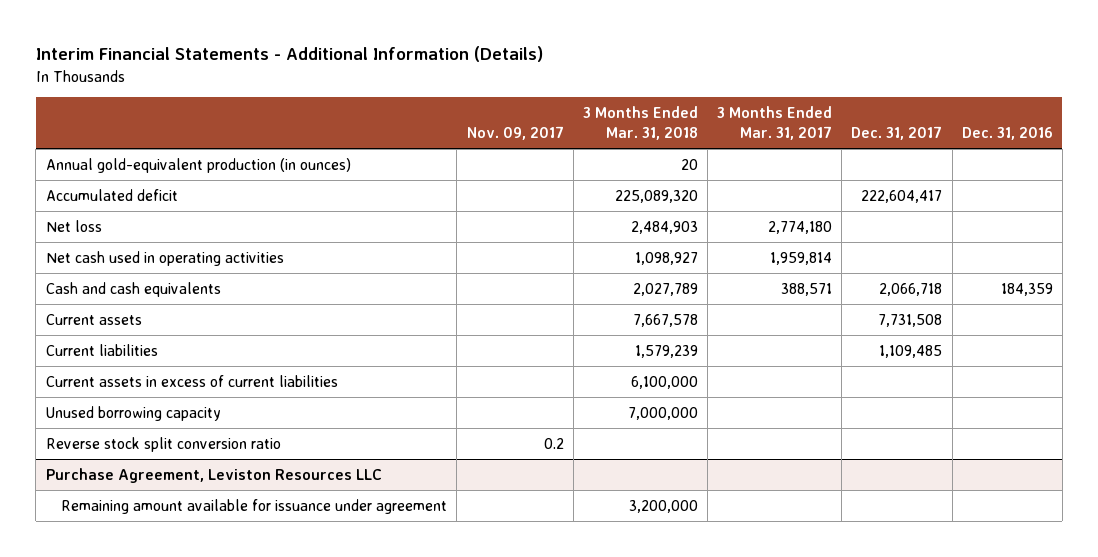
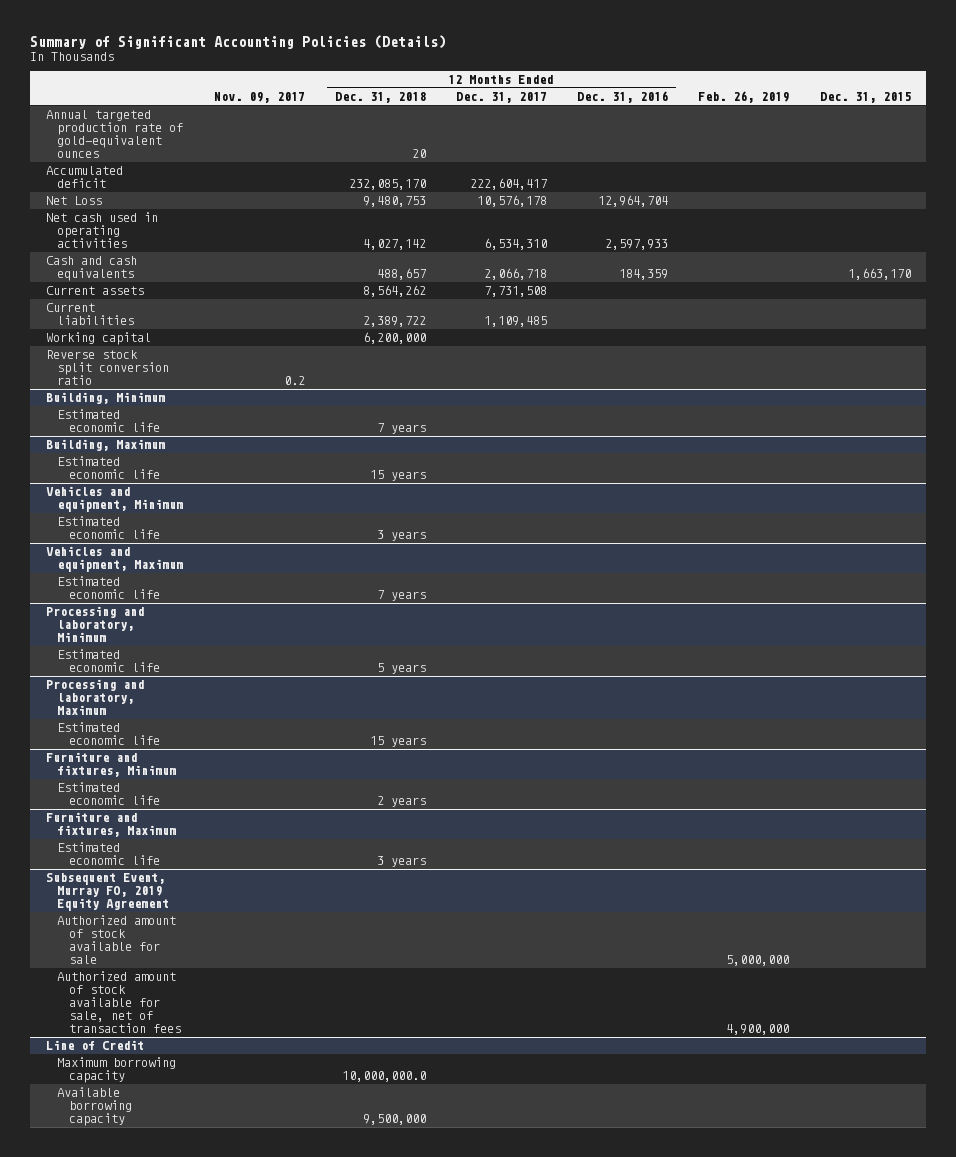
- Interim Financial Statements - Additional Information (Details)
+ Summary of Significant Accounting Policies (Details)
- | Nov. 09, 2017 | 3 Months Ended Mar. 31, 2018 | 3 Months Ended Mar. 31, 2017 | Dec. 31, 2017 | Dec. 31, 2016
+ | Nov. 09, 2017 | 12 Months Ended Dec. 31, 2018 | 12 Months Ended Dec. 31, 2017 | 12 Months Ended Dec. 31, 2016 | Feb. 26, 2019 | Dec. 31, 2015
- Annual gold-equivalent production (in ounces) | | 20 | | |
+ Annual targeted production rate of gold-equivalent ounces | | 20 | | | |
- Net loss | | 2,484,903 | 2,774,180 | |
+ Net Loss | | 9,480,753 | 10,576,178 | 12,964,704 | |
- Current assets in excess of current liabilities | | 6,100,000 | | |
- Unused borrowing capacity | | 7,000,000 | | |
+ Working capital | | 6,200,000 | | | |
- Purchase Agreement, Leviston Resources LLC
- Remaining amount available for issuance under agreement | | 3,200,000 | | |
+ Building, Minimum
+ Estimated economic life | | 7 years | | | |
+ Building, Maximum
+ Estimated economic life | | 15 years | | | |
+ Vehicles and equipment, Minimum
+ Estimated economic life | | 3 years | | | |
+ Vehicles and equipment, Maximum
+ Estimated economic life | | 7 years | | | |
+ Processing and laboratory, Minimum
+ Estimated economic life | | 5 years | | | |
+ Processing and laboratory, Maximum
+ Estimated economic life | | 15 years | | | |
+ Furniture and fixtures, Minimum
+ Estimated economic life | | 2 years | | | |
+ Furniture and fixtures, Maximum
+ Estimated economic life | | 3 years | | | |
+ Subsequent Event, Murray FO, 2019 Equity Agreement
+ Authorized amount of stock available for sale | | | | | 5,000,000 |
+ Authorized amount of stock available for sale, net of transaction fees | | | | | 4,900,000 |
+ Line of Credit
+ Maximum borrowing capacity | | 10,000,000.0 | | | |
+ Available borrowing capacity | | 9,500,000 | | | |

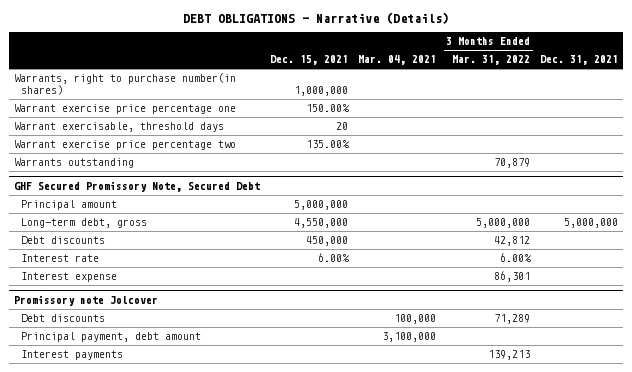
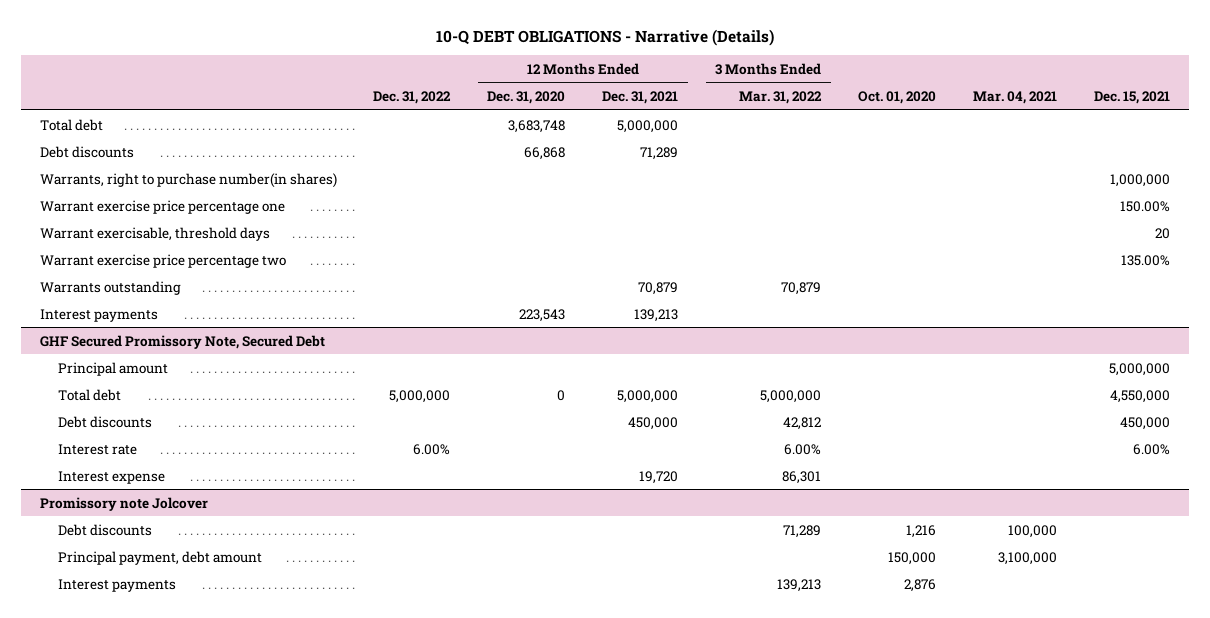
- DEBT OBLIGATIONS - Narrative (Details)
+ 10-Q DEBT OBLIGATIONS - Narrative (Details)
- | Dec. 15, 2021 | Mar. 04, 2021 | 3 Months Ended Mar. 31, 2022 | Dec. 31, 2021
+ | Dec. 31, 2022 | 12 Months Ended Dec. 31, 2020 | 12 Months Ended Dec. 31, 2021 | 3 Months Ended Mar. 31, 2022 | Oct. 01, 2020 | Mar. 04, 2021 | Dec. 15, 2021
+ Total debt | | 3,683,748 | 5,000,000 | | | |
+ Debt discounts | | 66,868 | 71,289 | | | |
+ Interest payments | | 223,543 | 139,213 | | | |
@ GHF Secured Promissory Note, Secured Debt
- Long-term debt, gross | 4,550,000 | | 5,000,000 | 5,000,000
+ Total debt | 5,000,000 | 0 | 5,000,000 | 5,000,000 | | | 4,550,000

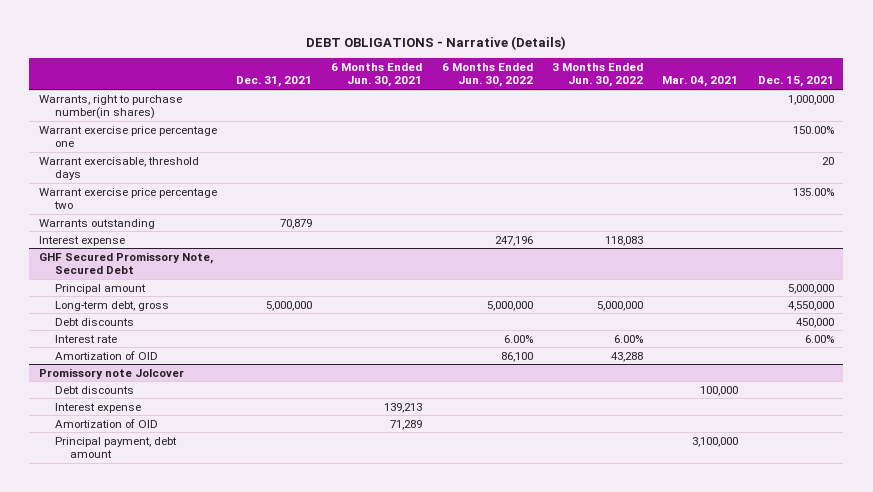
- 10-Q DEBT OBLIGATIONS - Narrative (Details)
+ DEBT OBLIGATIONS - Narrative (Details)
- | Dec. 31, 2022 | 12 Months Ended Dec. 31, 2020 | 12 Months Ended Dec. 31, 2021 | 3 Months Ended Mar. 31, 2022 | Oct. 01, 2020 | Mar. 04, 2021 | Dec. 15, 2021
+ | Dec. 31, 2021 | 6 Months Ended Jun. 30, 2021 | 6 Months Ended Jun. 30, 2022 | 3 Months Ended Jun. 30, 2022 | Mar. 04, 2021 | Dec. 15, 2021
- Total debt | | 3,683,748 | 5,000,000 | | | |
- Debt discounts | | 66,868 | 71,289 | | | |
- Interest payments | | 223,543 | 139,213 | | | |
+ Interest expense | | | 247,196 | 118,083 | |
@ GHF Secured Promissory Note, Secured Debt
- Total debt | 5,000,000 | 0 | 5,000,000 | 5,000,000 | | | 4,550,000
+ Long-term debt, gross | 5,000,000 | | 5,000,000 | 5,000,000 | | 4,550,000
- Interest expense | | | 19,720 | 86,301 | | |
+ Amortization of OID | | | 86,100 | 43,288 | |
@ Promissory note Jolcover
+ Interest expense | | 139,213 | | | |
+ Amortization of OID | | 71,289 | | | |
- Interest payments | | | | 139,213 | 2,876 | |

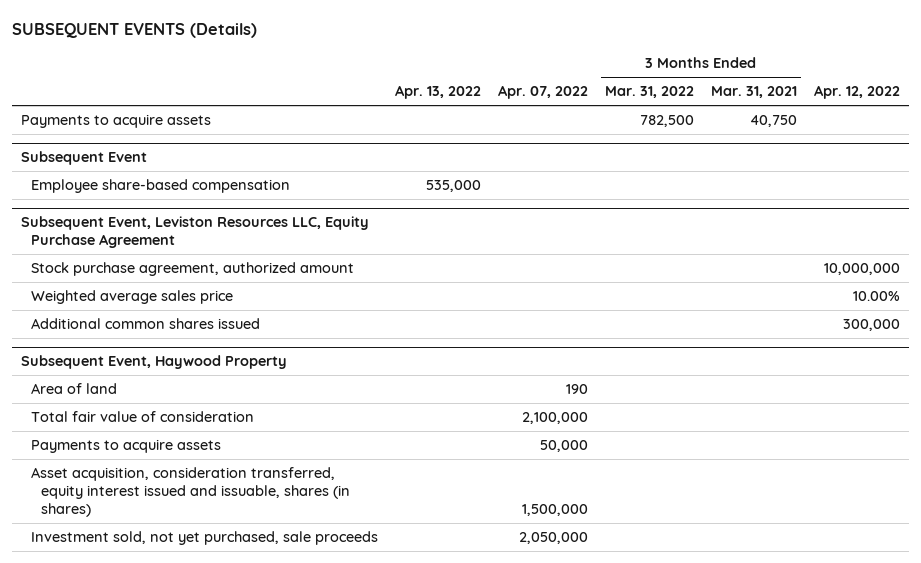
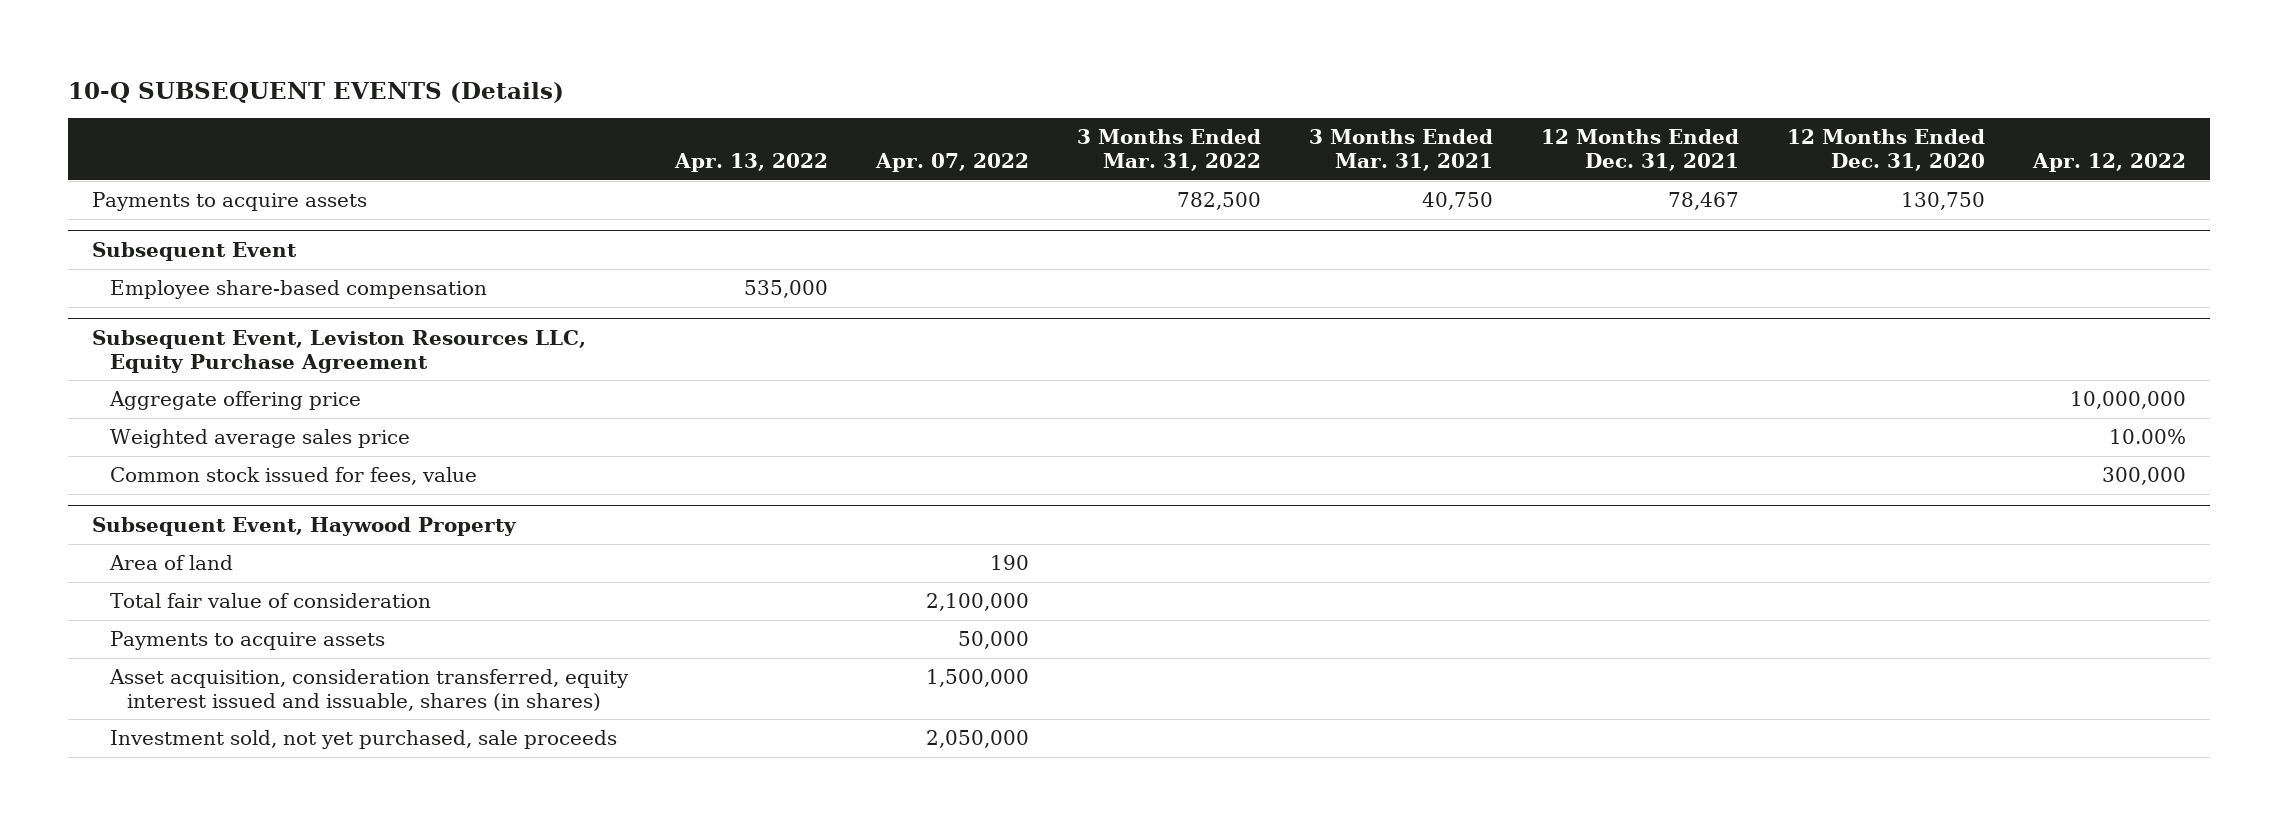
- SUBSEQUENT EVENTS (Details)
+ 10-Q SUBSEQUENT EVENTS (Details)
- | Apr. 13, 2022 | Apr. 07, 2022 | 3 Months Ended Mar. 31, 2022 | 3 Months Ended Mar. 31, 2021 | Apr. 12, 2022
+ | Apr. 13, 2022 | Apr. 07, 2022 | 3 Months Ended Mar. 31, 2022 | 3 Months Ended Mar. 31, 2021 | 12 Months Ended Dec. 31, 2021 | 12 Months Ended Dec. 31, 2020 | Apr. 12, 2022
@ Subsequent Event, Leviston Resources LLC, Equity Purchase Agreement
- Stock purchase agreement, authorized amount | | | | | 10,000,000
+ Aggregate offering price | | | | | | | 10,000,000
- Additional common shares issued | | | | | 300,000
+ Common stock issued for fees, value | | | | | | | 300,000

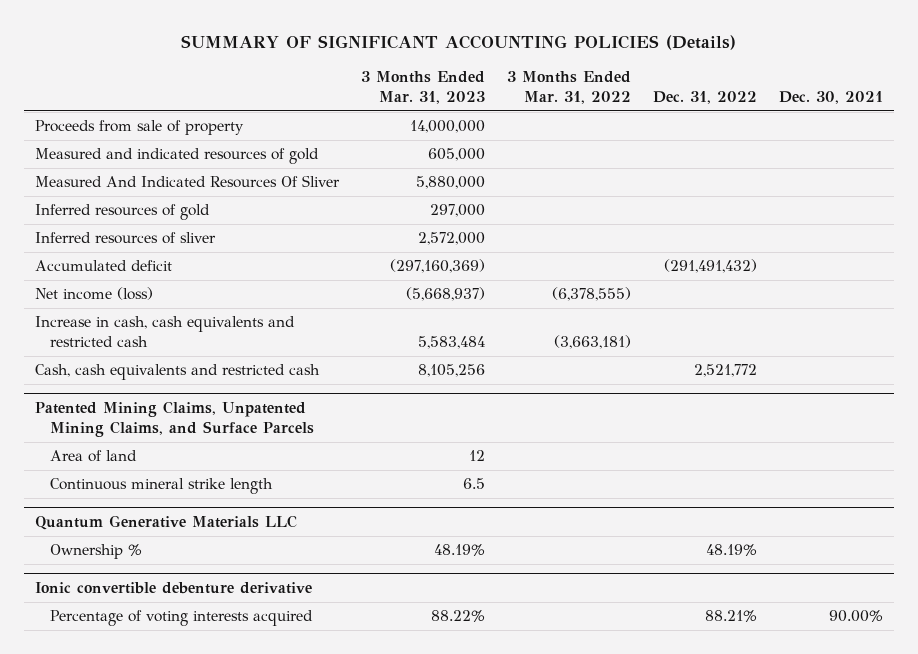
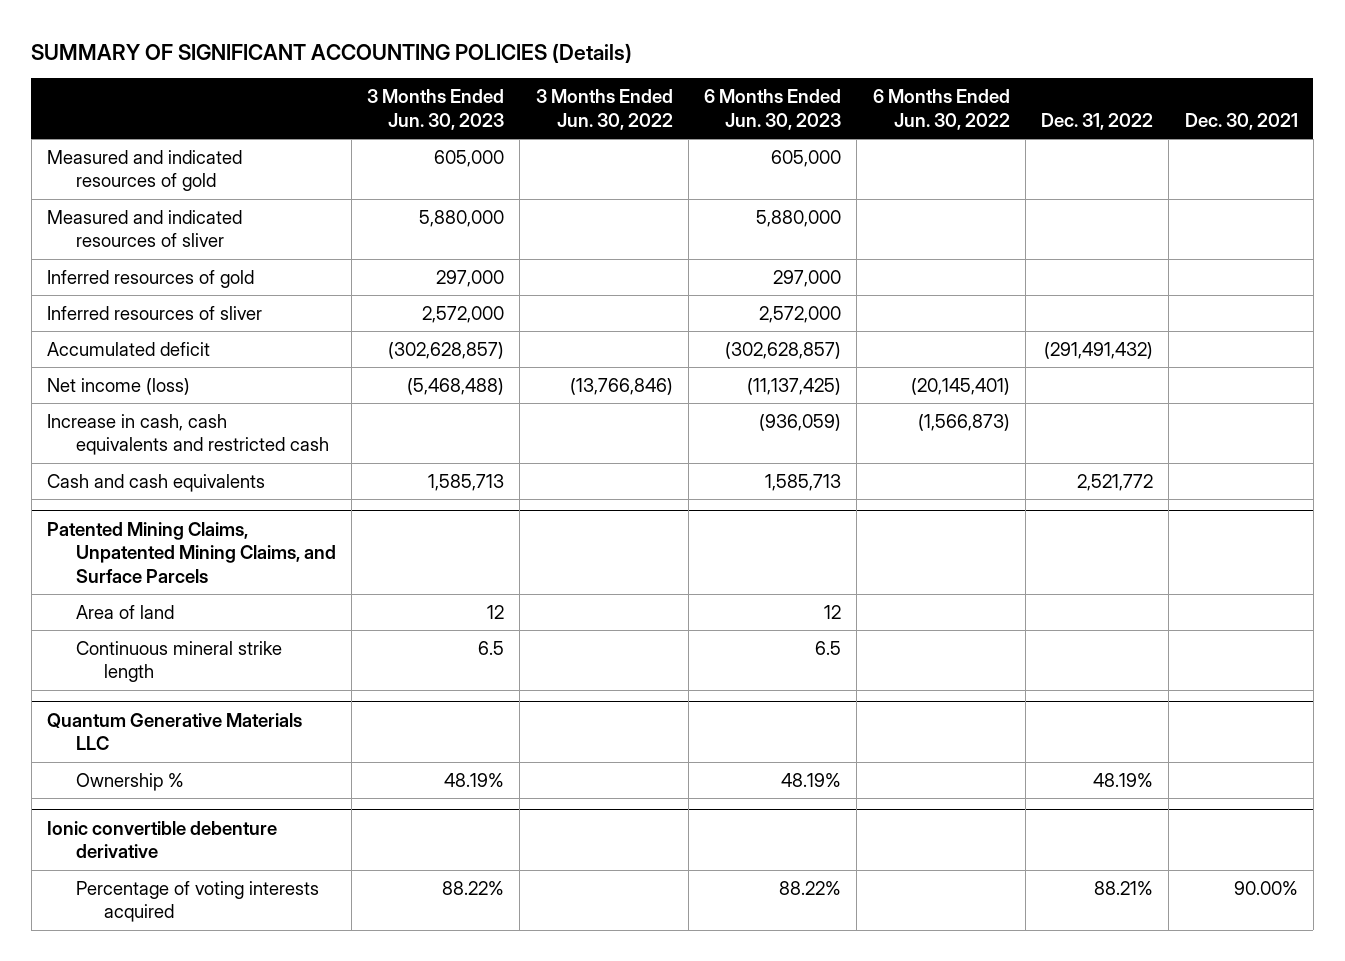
- | 3 Months Ended Mar. 31, 2023 | 3 Months Ended Mar. 31, 2022 | Dec. 31, 2022 | Dec. 30, 2021
+ | 3 Months Ended Jun. 30, 2023 | 3 Months Ended Jun. 30, 2022 | 6 Months Ended Jun. 30, 2023 | 6 Months Ended Jun. 30, 2022 | Dec. 31, 2022 | Dec. 30, 2021
- Proceeds from sale of property | 14,000,000 | | |
- Measured And Indicated Resources Of Sliver | 5,880,000 | | |
+ Measured and indicated resources of sliver | 5,880,000 | | 5,880,000 | | |
- Cash, cash equivalents and restricted cash | 8,105,256 | | 2,521,772 |
+ Cash and cash equivalents | 1,585,713 | | 1,585,713 | | 2,521,772 |

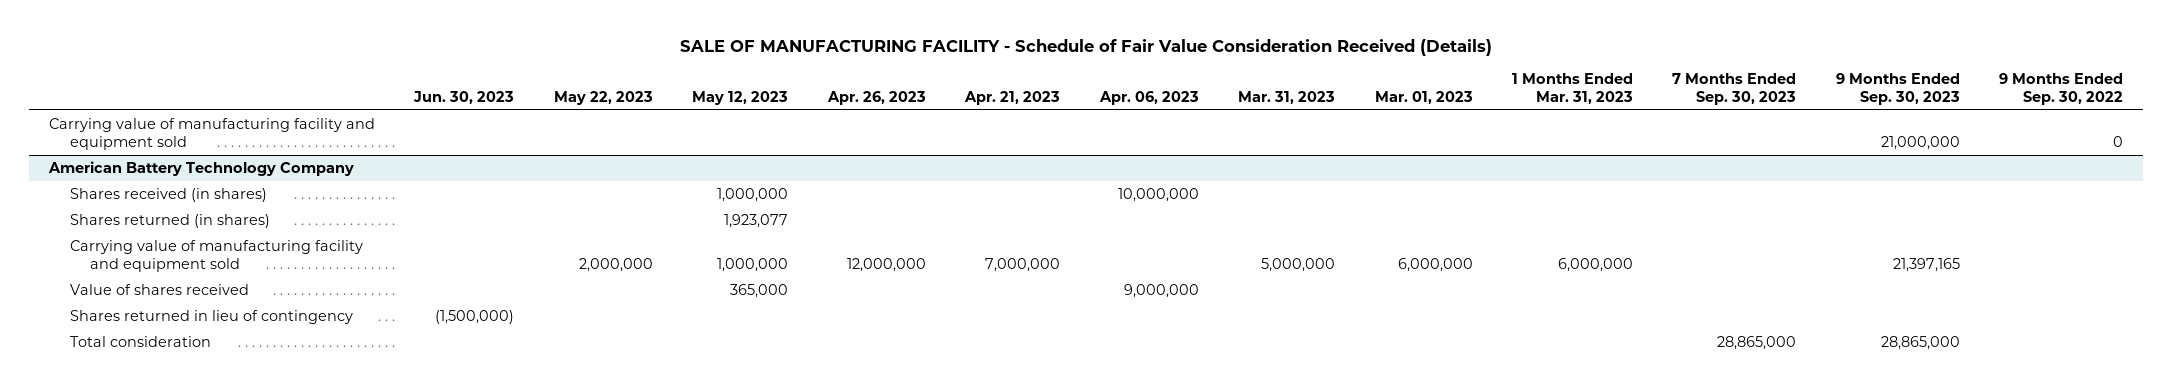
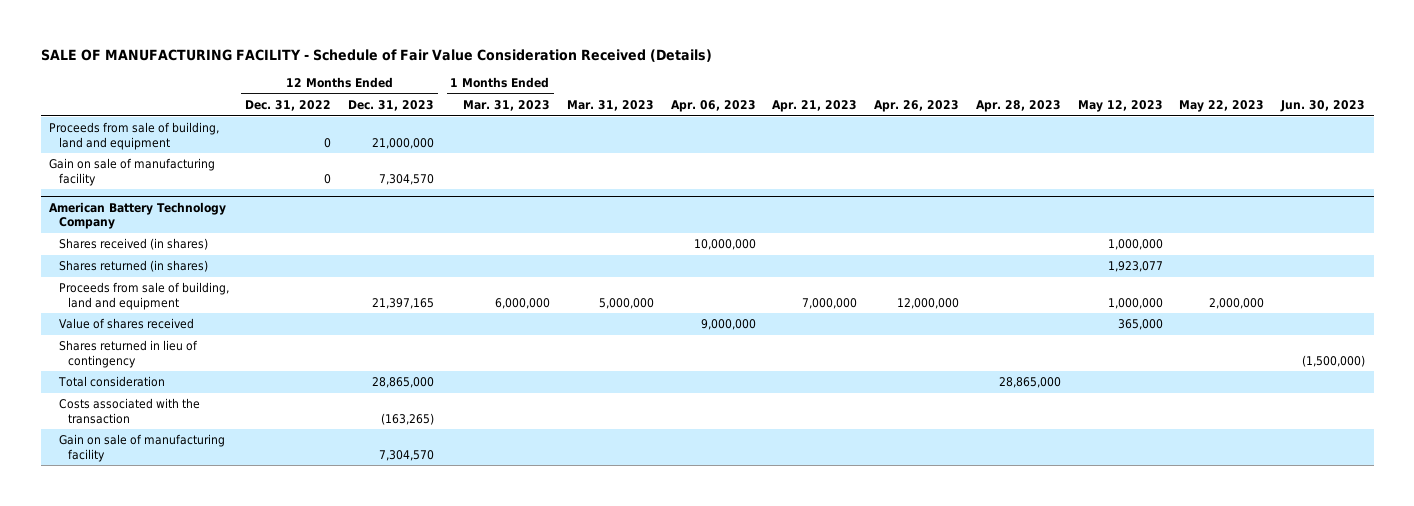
- | Jun. 30, 2023 | May 22, 2023 | May 12, 2023 | Apr. 26, 2023 | Apr. 21, 2023 | Apr. 06, 2023 | Mar. 31, 2023 | Mar. 01, 2023 | 1 Months Ended Mar. 31, 2023 | 7 Months Ended Sep. 30, 2023 | 9 Months Ended Sep. 30, 2023 | 9 Months Ended Sep. 30, 2022
+ | 12 Months Ended Dec. 31, 2022 | 12 Months Ended Dec. 31, 2023 | 1 Months Ended Mar. 31, 2023 | Mar. 31, 2023 | Apr. 06, 2023 | Apr. 21, 2023 | Apr. 26, 2023 | Apr. 28, 2023 | May 12, 2023 | May 22, 2023 | Jun. 30, 2023
- Carrying value of manufacturing facility and equipment sold | | | | | | | | | | | 21,000,000 | 0
+ Proceeds from sale of building, land and equipment | 0 | 21,000,000 | | | | | | | | |
+ Gain on sale of manufacturing facility | 0 | 7,304,570 | | | | | | | | |
@ American Battery Technology Company
- Carrying value of manufacturing facility and equipment sold | | 2,000,000 | 1,000,000 | 12,000,000 | 7,000,000 | | 5,000,000 | 6,000,000 | 6,000,000 | | 21,397,165 |
+ Proceeds from sale of building, land and equipment | | 21,397,165 | 6,000,000 | 5,000,000 | | 7,000,000 | 12,000,000 | | 1,000,000 | 2,000,000 |
+ Costs associated with the transaction | | (163,265) | | | | | | | | |
+ Gain on sale of manufacturing facility | | 7,304,570 | | | | | | | | |

